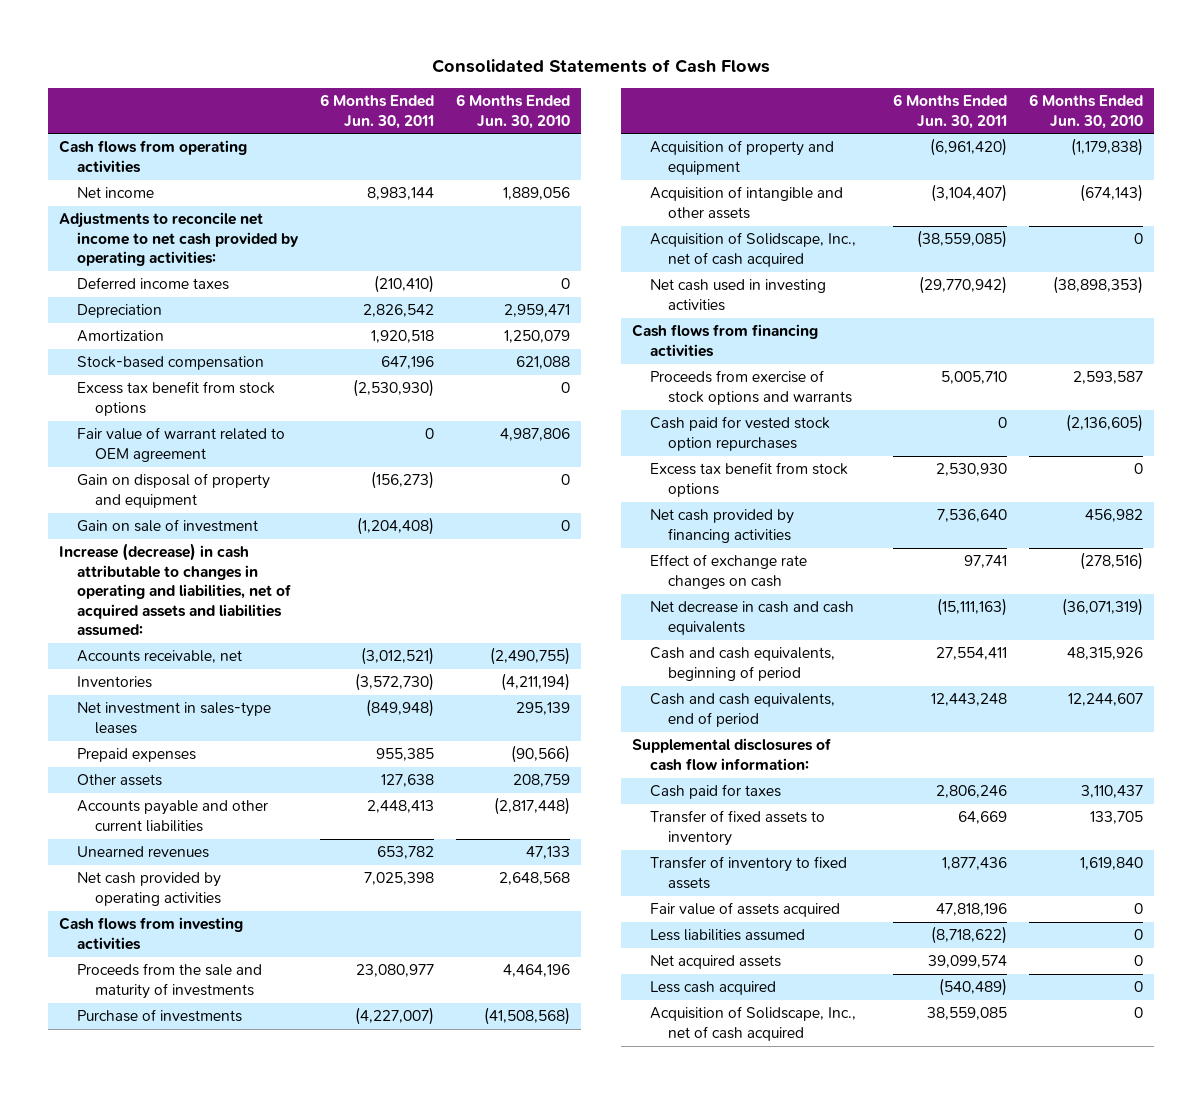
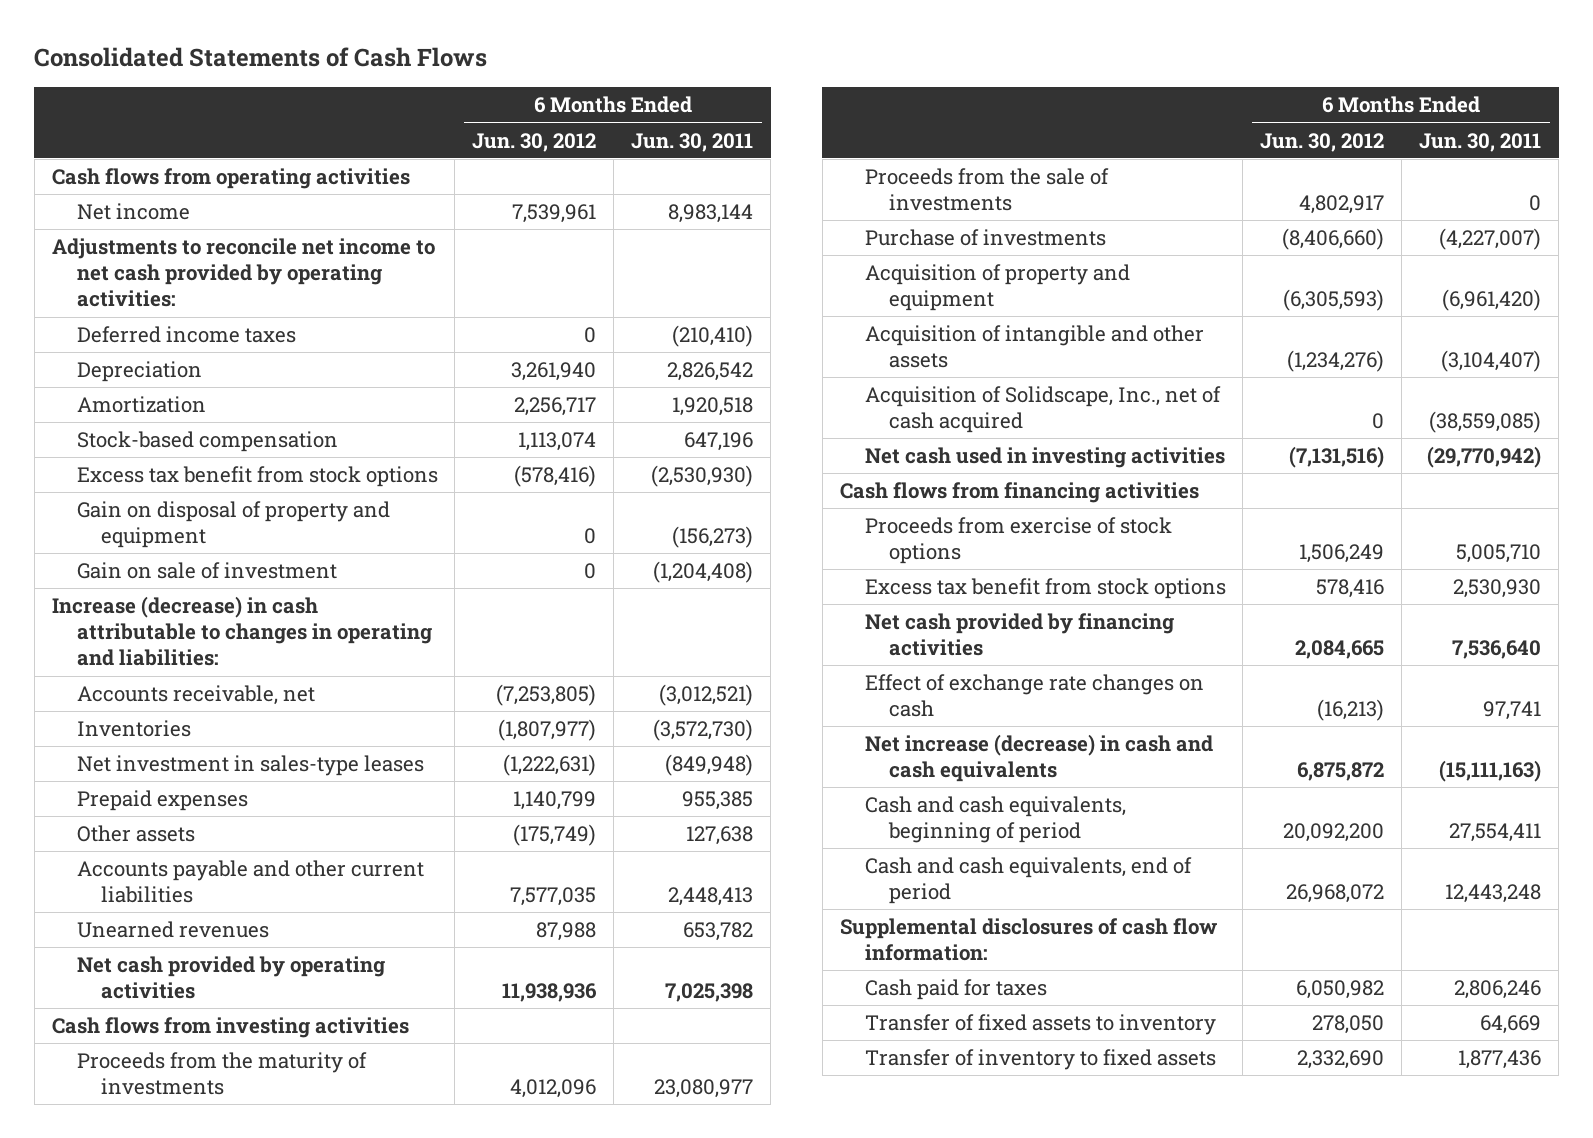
- | 6 Months Ended Jun. 30, 2011 | 6 Months Ended Jun. 30, 2010
+ | 6 Months Ended Jun. 30, 2012 | 6 Months Ended Jun. 30, 2011
- Fair value of warrant related to OEM agreement | 0 | 4,987,806
- Increase (decrease) in cash attributable to changes in operating and liabilities, net of acquired assets and liabilities assumed:
+ Increase (decrease) in cash attributable to changes in operating and liabilities:
- Proceeds from the sale and maturity of investments | 23,080,977 | 4,464,196
+ Proceeds from the maturity of investments | 4,012,096 | 23,080,977
+ Proceeds from the sale of investments | 4,802,917 | 0
- Proceeds from exercise of stock options and warrants | 5,005,710 | 2,593,587
- Cash paid for vested stock option repurchases | 0 | (2,136,605)
+ Proceeds from exercise of stock options | 1,506,249 | 5,005,710
- Net decrease in cash and cash equivalents | (15,111,163) | (36,071,319)
+ Net increase (decrease) in cash and cash equivalents | 6,875,872 | (15,111,163)
- Fair value of assets acquired | 47,818,196 | 0
- Less liabilities assumed | (8,718,622) | 0
- Net acquired assets | 39,099,574 | 0
- Less cash acquired | (540,489) | 0
- Acquisition of Solidscape, Inc., net of cash acquired | 38,559,085 | 0

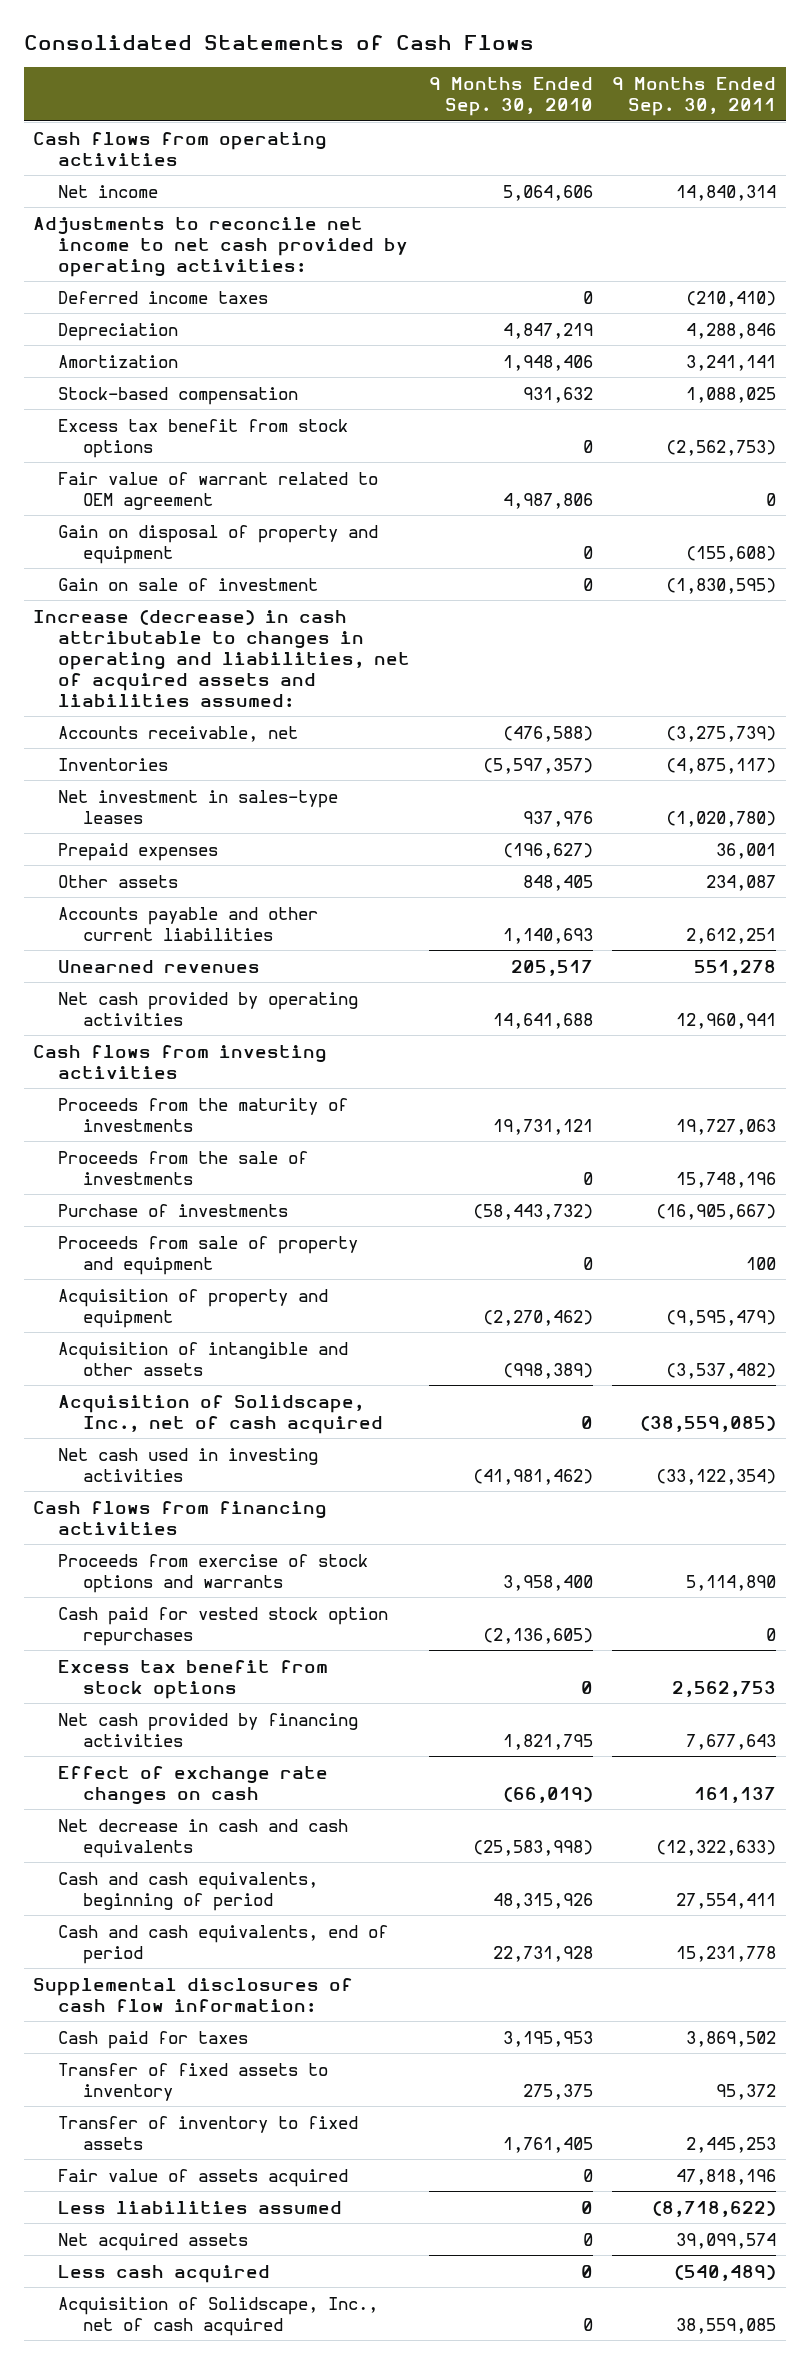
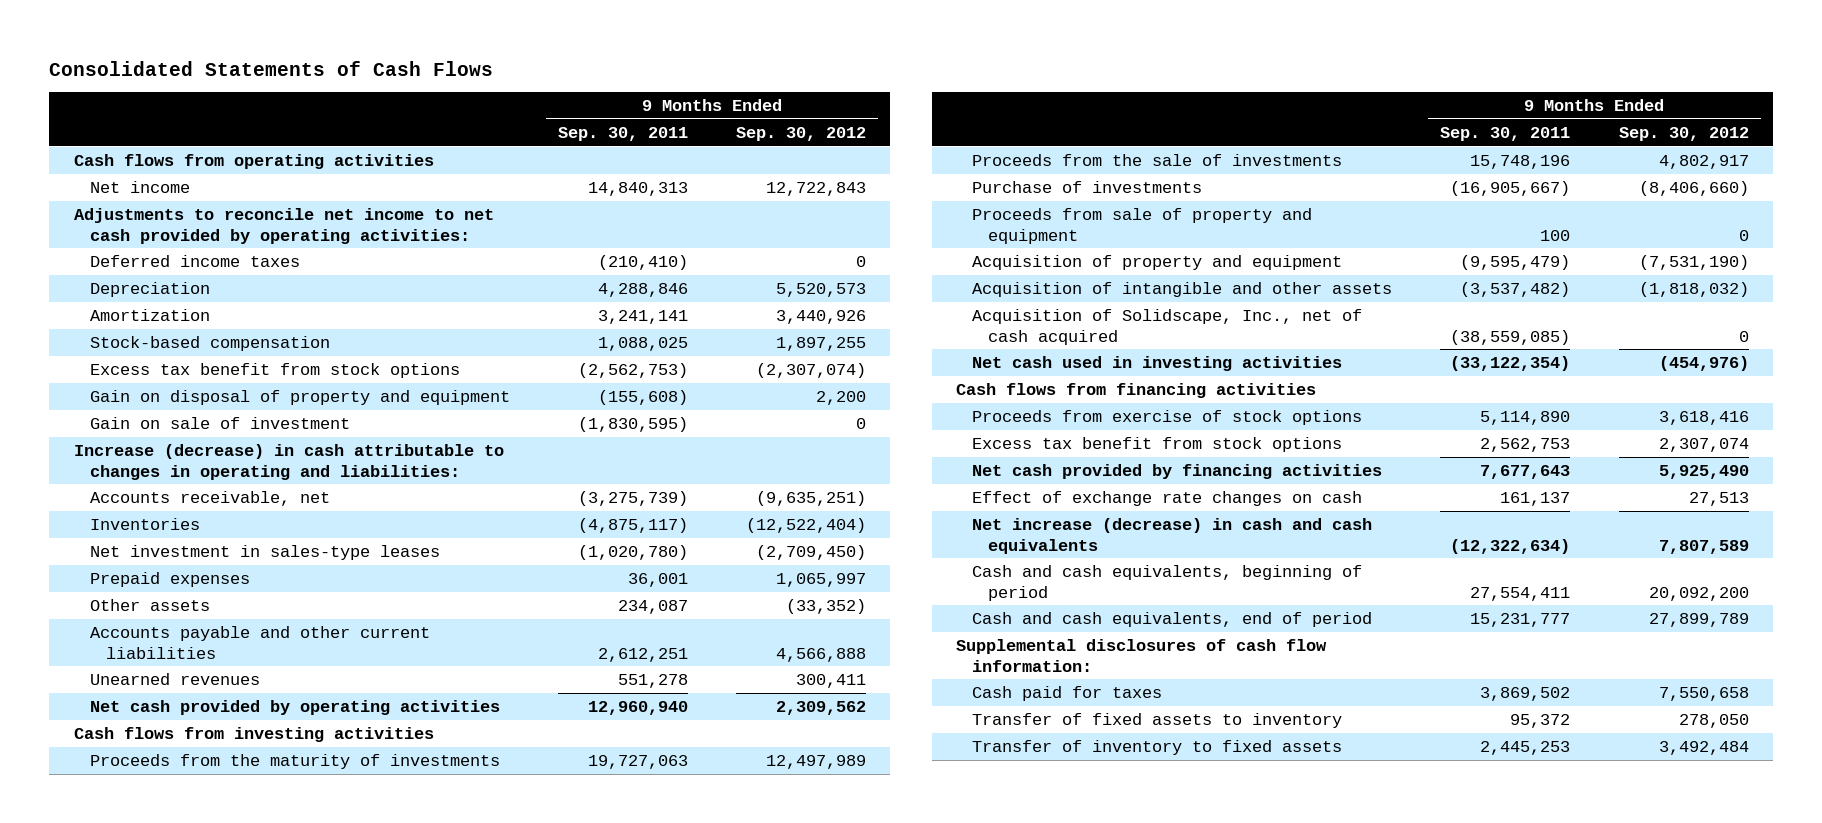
- | 9 Months Ended Sep. 30, 2010 | 9 Months Ended Sep. 30, 2011
+ | 9 Months Ended Sep. 30, 2011 | 9 Months Ended Sep. 30, 2012
- Net income | 5,064,606 | 14,840,314
+ Net income | 14,840,313 | 12,722,843
- Fair value of warrant related to OEM agreement | 4,987,806 | 0
- Increase (decrease) in cash attributable to changes in operating and liabilities, net of acquired assets and liabilities assumed:
+ Increase (decrease) in cash attributable to changes in operating and liabilities:
- Net cash provided by operating activities | 14,641,688 | 12,960,941
+ Net cash provided by operating activities | 12,960,940 | 2,309,562
- Proceeds from exercise of stock options and warrants | 3,958,400 | 5,114,890
- Cash paid for vested stock option repurchases | (2,136,605) | 0
+ Proceeds from exercise of stock options | 5,114,890 | 3,618,416
- Net decrease in cash and cash equivalents | (25,583,998) | (12,322,633)
+ Net increase (decrease) in cash and cash equivalents | (12,322,634) | 7,807,589
- Cash and cash equivalents, end of period | 22,731,928 | 15,231,778
+ Cash and cash equivalents, end of period | 15,231,777 | 27,899,789
- Fair value of assets acquired | 0 | 47,818,196
- Less liabilities assumed | 0 | (8,718,622)
- Net acquired assets | 0 | 39,099,574
- Less cash acquired | 0 | (540,489)
- Acquisition of Solidscape, Inc., net of cash acquired | 0 | 38,559,085

